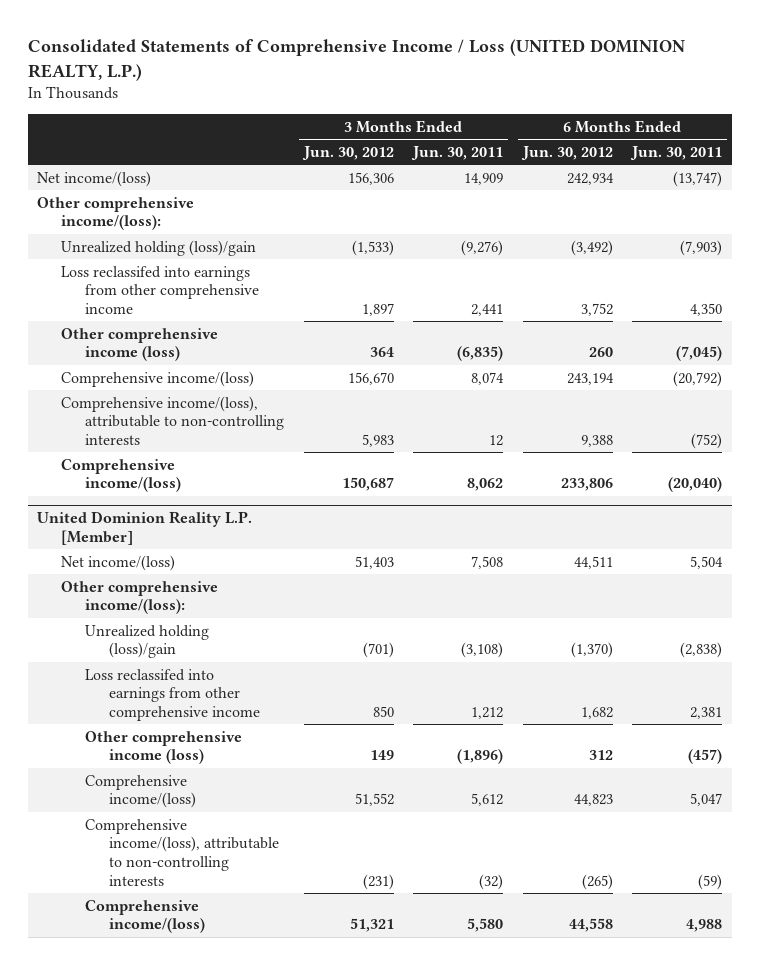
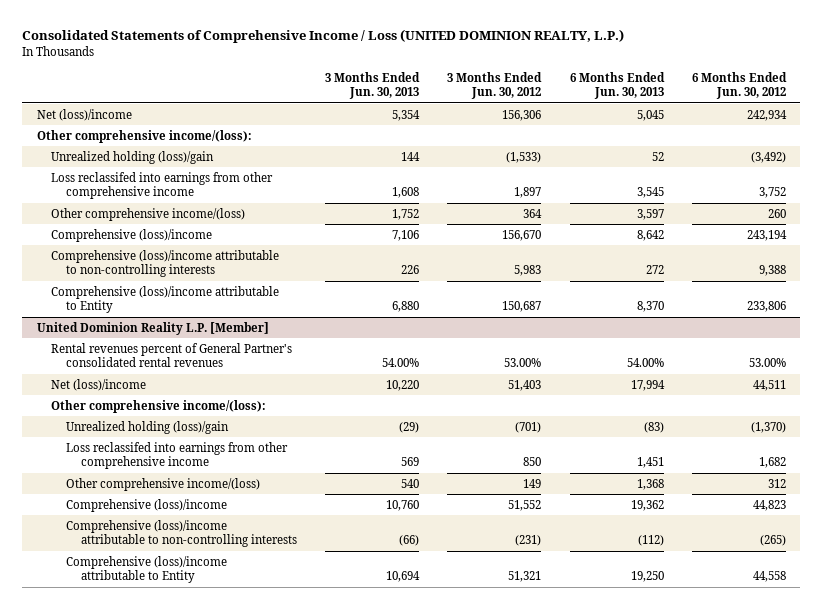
- | 3 Months Ended Jun. 30, 2012 | 3 Months Ended Jun. 30, 2011 | 6 Months Ended Jun. 30, 2012 | 6 Months Ended Jun. 30, 2011
+ | 3 Months Ended Jun. 30, 2013 | 3 Months Ended Jun. 30, 2012 | 6 Months Ended Jun. 30, 2013 | 6 Months Ended Jun. 30, 2012
- Net income/(loss) | 156,306 | 14,909 | 242,934 | (13,747)
+ Net (loss)/income | 5,354 | 156,306 | 5,045 | 242,934
- Other comprehensive income (loss) | 364 | (6,835) | 260 | (7,045)
- Comprehensive income/(loss) | 156,670 | 8,074 | 243,194 | (20,792)
- Comprehensive income/(loss), attributable to non-controlling interests | 5,983 | 12 | 9,388 | (752)
- Comprehensive income/(loss) | 150,687 | 8,062 | 233,806 | (20,040)
+ Other comprehensive income/(loss) | 1,752 | 364 | 3,597 | 260
+ Comprehensive (loss)/income | 7,106 | 156,670 | 8,642 | 243,194
+ Comprehensive (loss)/income attributable to non-controlling interests | 226 | 5,983 | 272 | 9,388
+ Comprehensive (loss)/income attributable to Entity | 6,880 | 150,687 | 8,370 | 233,806
@ United Dominion Reality L.P. [Member]
- Net income/(loss) | 51,403 | 7,508 | 44,511 | 5,504
+ Rental revenues percent of General Partner's consolidated rental revenues | 54.00% | 53.00% | 54.00% | 53.00%
+ Net (loss)/income | 10,220 | 51,403 | 17,994 | 44,511
- Other comprehensive income (loss) | 149 | (1,896) | 312 | (457)
- Comprehensive income/(loss) | 51,552 | 5,612 | 44,823 | 5,047
- Comprehensive income/(loss), attributable to non-controlling interests | (231) | (32) | (265) | (59)
- Comprehensive income/(loss) | 51,321 | 5,580 | 44,558 | 4,988
+ Other comprehensive income/(loss) | 540 | 149 | 1,368 | 312
+ Comprehensive (loss)/income | 10,760 | 51,552 | 19,362 | 44,823
+ Comprehensive (loss)/income attributable to non-controlling interests | (66) | (231) | (112) | (265)
+ Comprehensive (loss)/income attributable to Entity | 10,694 | 51,321 | 19,250 | 44,558

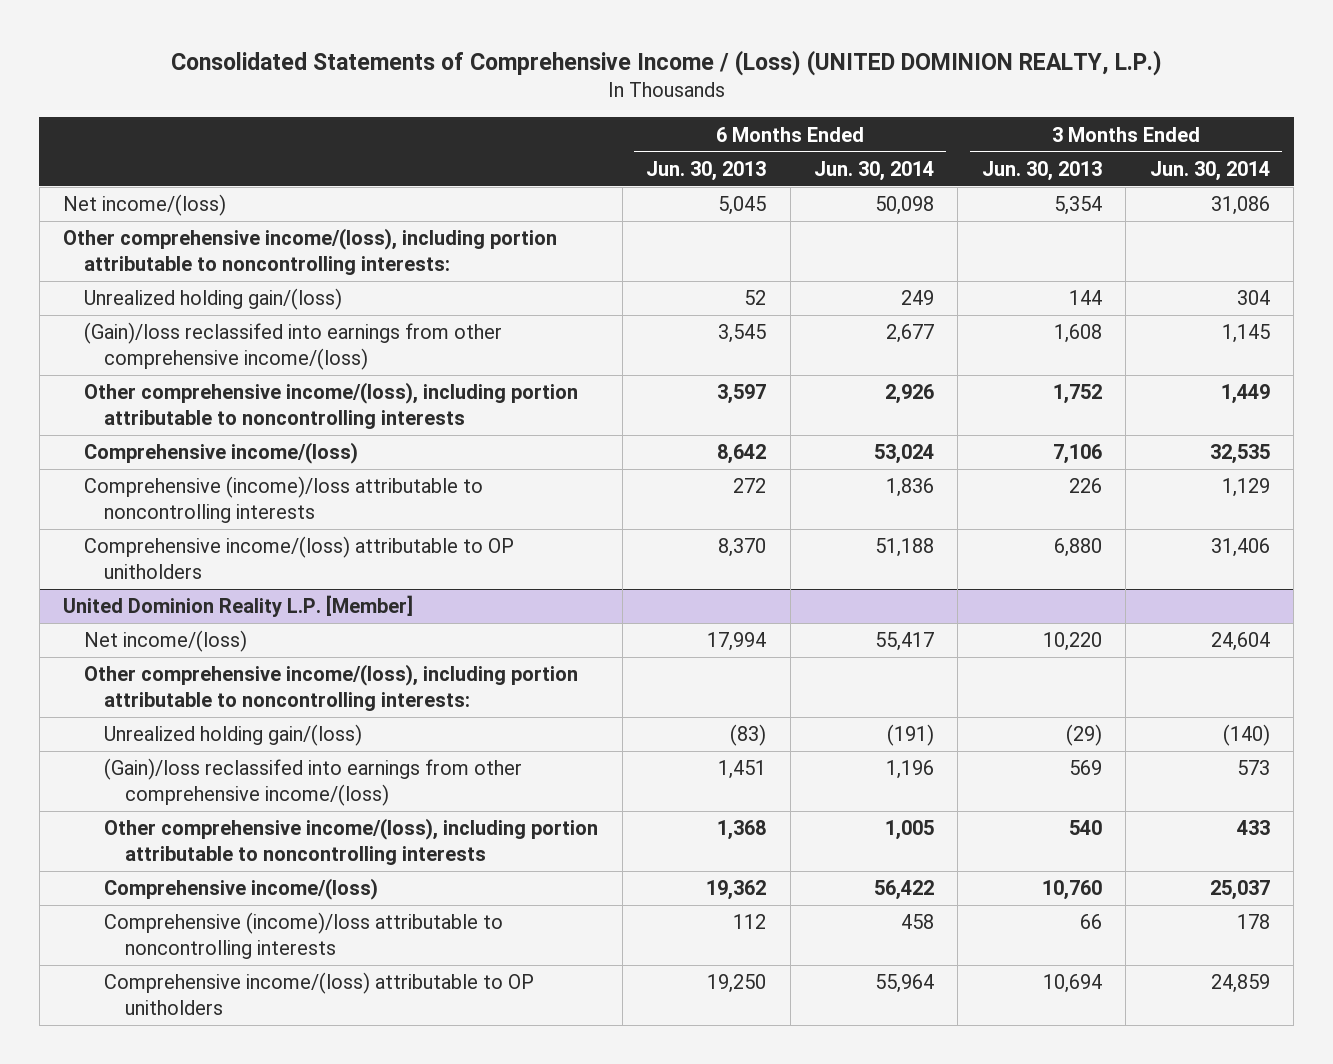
- Consolidated Statements of Comprehensive Income / Loss (UNITED DOMINION REALTY, L.P.)
+ Consolidated Statements of Comprehensive Income / (Loss) (UNITED DOMINION REALTY, L.P.)
- | 3 Months Ended Jun. 30, 2013 | 3 Months Ended Jun. 30, 2012 | 6 Months Ended Jun. 30, 2013 | 6 Months Ended Jun. 30, 2012
+ | 6 Months Ended Jun. 30, 2013 | 6 Months Ended Jun. 30, 2014 | 3 Months Ended Jun. 30, 2013 | 3 Months Ended Jun. 30, 2014
- Net (loss)/income | 5,354 | 156,306 | 5,045 | 242,934
- Other comprehensive income/(loss):
- Unrealized holding (loss)/gain | 144 | (1,533) | 52 | (3,492)
- Loss reclassifed into earnings from other comprehensive income | 1,608 | 1,897 | 3,545 | 3,752
- Other comprehensive income/(loss) | 1,752 | 364 | 3,597 | 260
- Comprehensive (loss)/income | 7,106 | 156,670 | 8,642 | 243,194
- Comprehensive (loss)/income attributable to non-controlling interests | 226 | 5,983 | 272 | 9,388
- Comprehensive (loss)/income attributable to Entity | 6,880 | 150,687 | 8,370 | 233,806
+ Net income/(loss) | 5,045 | 50,098 | 5,354 | 31,086
+ Other comprehensive income/(loss), including portion attributable to noncontrolling interests:
+ Unrealized holding gain/(loss) | 52 | 249 | 144 | 304
+ (Gain)/loss reclassifed into earnings from other comprehensive income/(loss) | 3,545 | 2,677 | 1,608 | 1,145
+ Other comprehensive income/(loss), including portion attributable to noncontrolling interests | 3,597 | 2,926 | 1,752 | 1,449
+ Comprehensive income/(loss) | 8,642 | 53,024 | 7,106 | 32,535
+ Comprehensive (income)/loss attributable to noncontrolling interests | 272 | 1,836 | 226 | 1,129
+ Comprehensive income/(loss) attributable to OP unitholders | 8,370 | 51,188 | 6,880 | 31,406
@ United Dominion Reality L.P. [Member]
- Rental revenues percent of General Partner's consolidated rental revenues | 54.00% | 53.00% | 54.00% | 53.00%
- Net (loss)/income | 10,220 | 51,403 | 17,994 | 44,511
- Other comprehensive income/(loss):
- Unrealized holding (loss)/gain | (29) | (701) | (83) | (1,370)
- Loss reclassifed into earnings from other comprehensive income | 569 | 850 | 1,451 | 1,682
- Other comprehensive income/(loss) | 540 | 149 | 1,368 | 312
- Comprehensive (loss)/income | 10,760 | 51,552 | 19,362 | 44,823
- Comprehensive (loss)/income attributable to non-controlling interests | (66) | (231) | (112) | (265)
- Comprehensive (loss)/income attributable to Entity | 10,694 | 51,321 | 19,250 | 44,558
+ Net income/(loss) | 17,994 | 55,417 | 10,220 | 24,604
+ Other comprehensive income/(loss), including portion attributable to noncontrolling interests:
+ Unrealized holding gain/(loss) | (83) | (191) | (29) | (140)
+ (Gain)/loss reclassifed into earnings from other comprehensive income/(loss) | 1,451 | 1,196 | 569 | 573
+ Other comprehensive income/(loss), including portion attributable to noncontrolling interests | 1,368 | 1,005 | 540 | 433
+ Comprehensive income/(loss) | 19,362 | 56,422 | 10,760 | 25,037
+ Comprehensive (income)/loss attributable to noncontrolling interests | 112 | 458 | 66 | 178
+ Comprehensive income/(loss) attributable to OP unitholders | 19,250 | 55,964 | 10,694 | 24,859

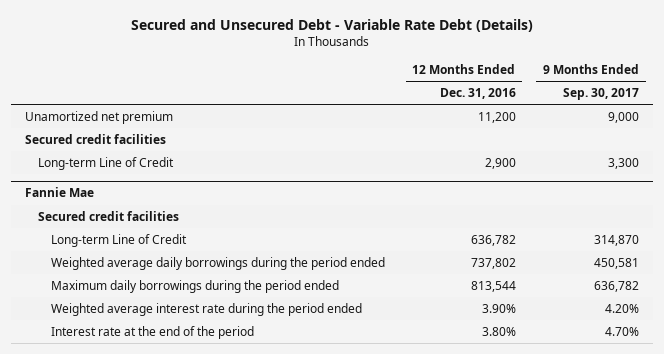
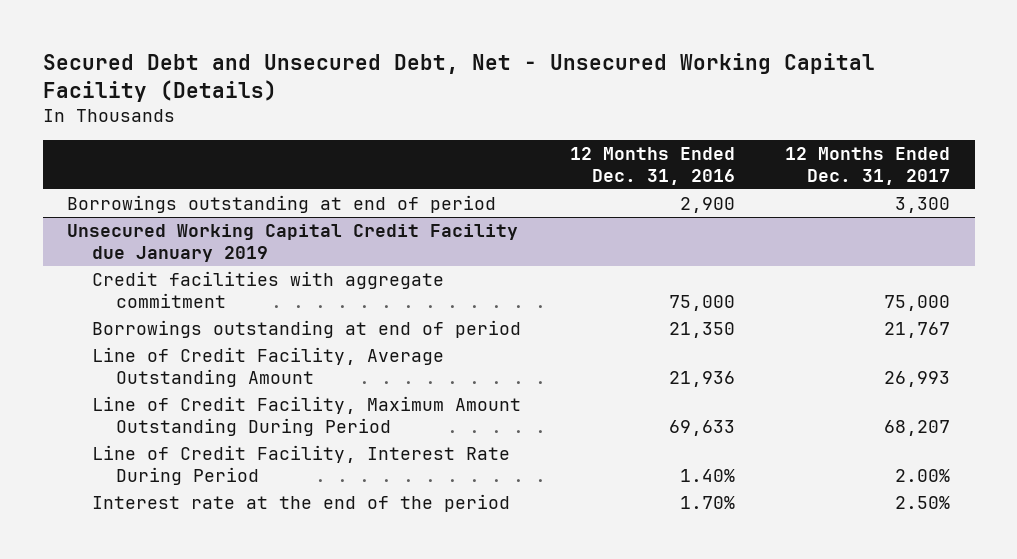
- Secured and Unsecured Debt - Variable Rate Debt (Details)
+ Secured Debt and Unsecured Debt, Net - Unsecured Working Capital Facility (Details)
- | 12 Months Ended Dec. 31, 2016 | 9 Months Ended Sep. 30, 2017
+ | 12 Months Ended Dec. 31, 2016 | 12 Months Ended Dec. 31, 2017
- Unamortized net premium | 11,200 | 9,000
- Secured credit facilities
- Long-term Line of Credit | 2,900 | 3,300
- Fannie Mae
- Secured credit facilities
- Long-term Line of Credit | 636,782 | 314,870
- Weighted average daily borrowings during the period ended | 737,802 | 450,581
- Maximum daily borrowings during the period ended | 813,544 | 636,782
- Weighted average interest rate during the period ended | 3.90% | 4.20%
- Interest rate at the end of the period | 3.80% | 4.70%
+ Borrowings outstanding at end of period | 2,900 | 3,300
+ Unsecured Working Capital Credit Facility due January 2019
+ Credit facilities with aggregate commitment | 75,000 | 75,000
+ Borrowings outstanding at end of period | 21,350 | 21,767
+ Line of Credit Facility, Average Outstanding Amount | 21,936 | 26,993
+ Line of Credit Facility, Maximum Amount Outstanding During Period | 69,633 | 68,207
+ Line of Credit Facility, Interest Rate During Period | 1.40% | 2.00%
+ Interest rate at the end of the period | 1.70% | 2.50%

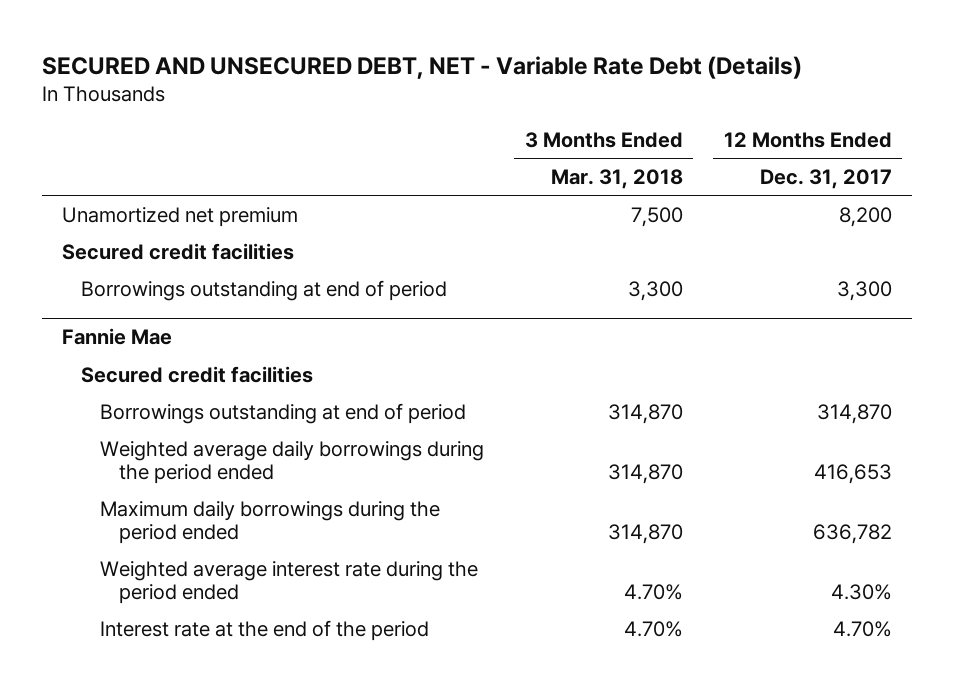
- Secured Debt and Unsecured Debt, Net - Unsecured Working Capital Facility (Details)
+ SECURED AND UNSECURED DEBT, NET - Variable Rate Debt (Details)
- | 12 Months Ended Dec. 31, 2016 | 12 Months Ended Dec. 31, 2017
+ | 3 Months Ended Mar. 31, 2018 | 12 Months Ended Dec. 31, 2017
+ Unamortized net premium | 7,500 | 8,200
+ Secured credit facilities
- Unsecured Working Capital Credit Facility due January 2019
- Credit facilities with aggregate commitment | 75,000 | 75,000
- Borrowings outstanding at end of period | 21,350 | 21,767
- Line of Credit Facility, Average Outstanding Amount | 21,936 | 26,993
- Line of Credit Facility, Maximum Amount Outstanding During Period | 69,633 | 68,207
- Line of Credit Facility, Interest Rate During Period | 1.40% | 2.00%
- Interest rate at the end of the period | 1.70% | 2.50%
+ Fannie Mae
+ Secured credit facilities
+ Borrowings outstanding at end of period | 314,870 | 314,870
+ Weighted average daily borrowings during the period ended | 314,870 | 416,653
+ Maximum daily borrowings during the period ended | 314,870 | 636,782
+ Weighted average interest rate during the period ended | 4.70% | 4.30%
+ Interest rate at the end of the period | 4.70% | 4.70%

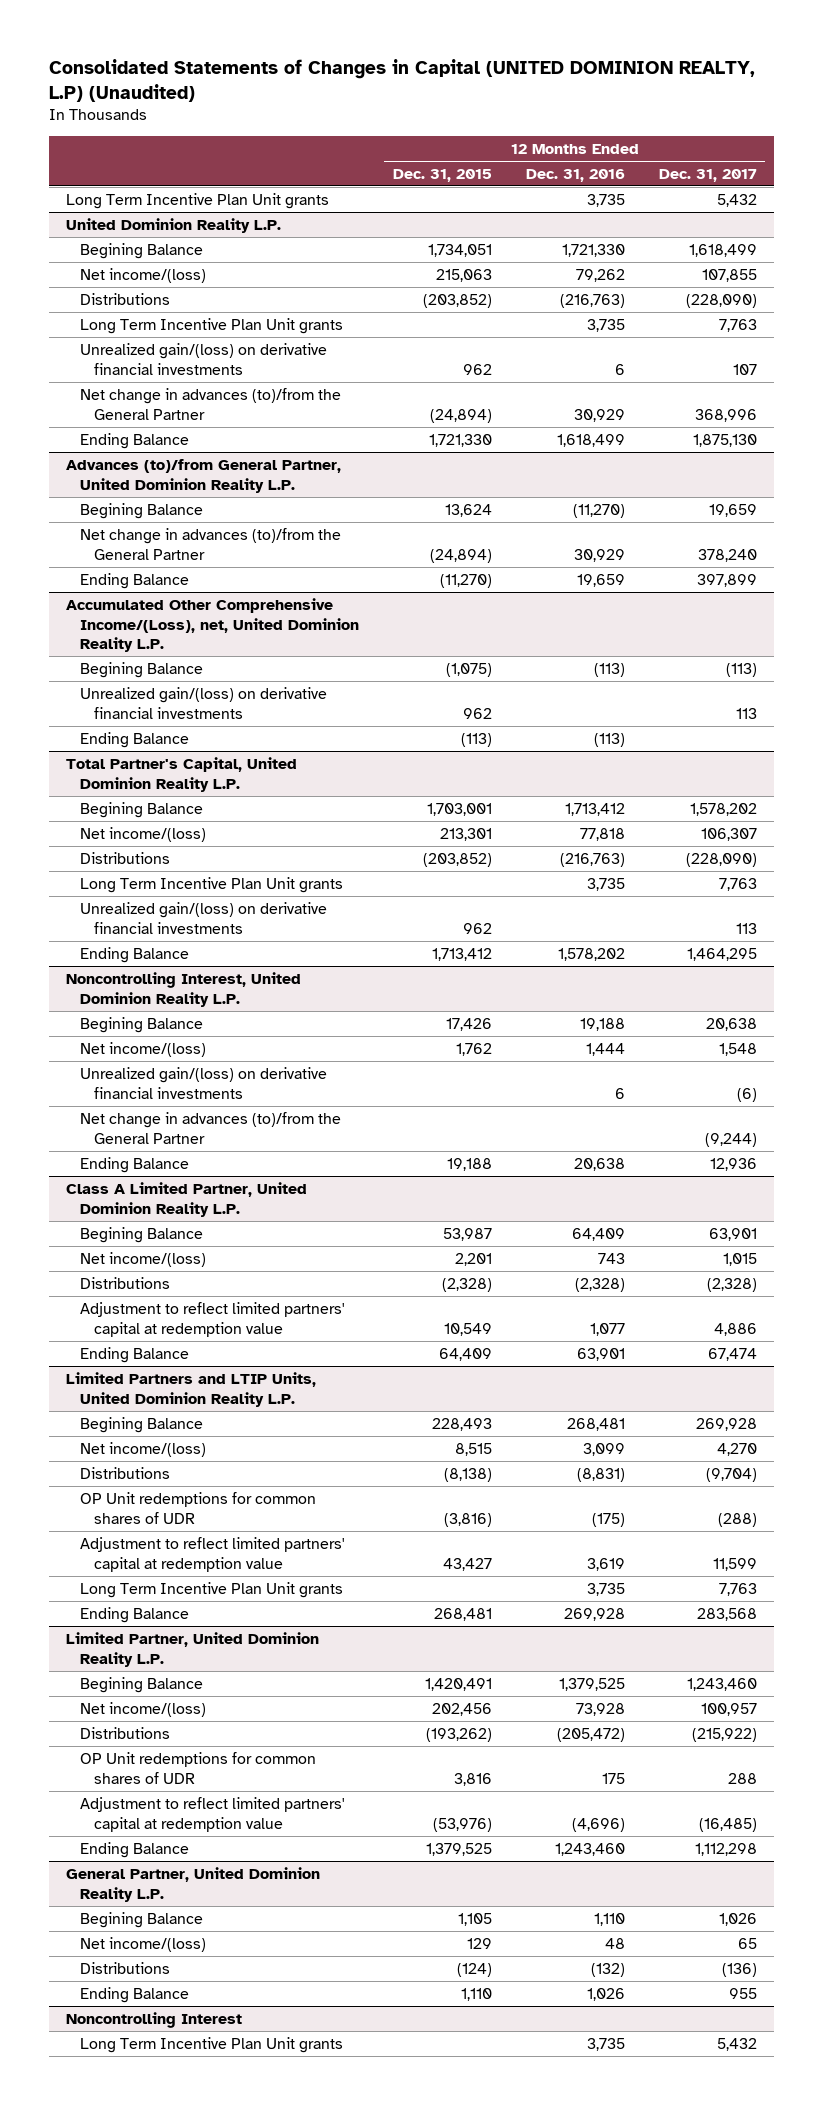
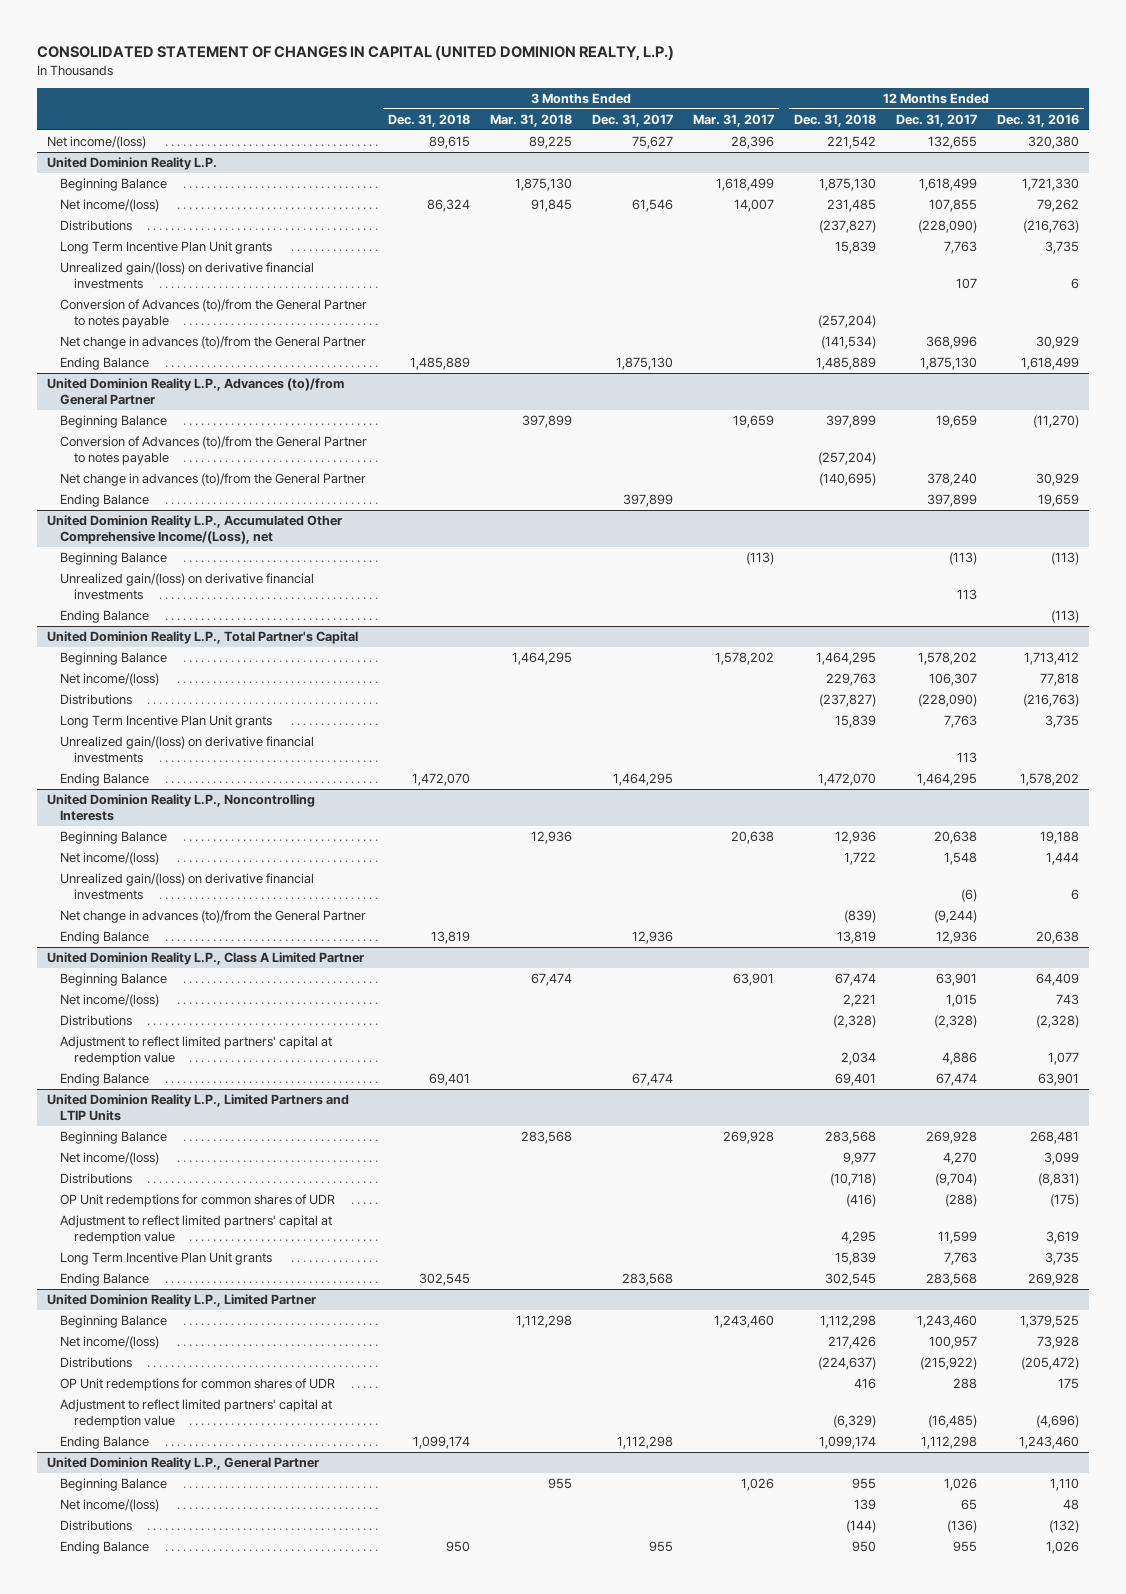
- Consolidated Statements of Changes in Capital (UNITED DOMINION REALTY, L.P) (Unaudited)
+ CONSOLIDATED STATEMENT OF CHANGES IN CAPITAL (UNITED DOMINION REALTY, L.P.)
- | 12 Months Ended Dec. 31, 2015 | 12 Months Ended Dec. 31, 2016 | 12 Months Ended Dec. 31, 2017
+ | 3 Months Ended Dec. 31, 2018 | 3 Months Ended Mar. 31, 2018 | 3 Months Ended Dec. 31, 2017 | 3 Months Ended Mar. 31, 2017 | 12 Months Ended Dec. 31, 2018 | 12 Months Ended Dec. 31, 2017 | 12 Months Ended Dec. 31, 2016
- Long Term Incentive Plan Unit grants | | 3,735 | 5,432
+ Net income/(loss) | 89,615 | 89,225 | 75,627 | 28,396 | 221,542 | 132,655 | 320,380
@ United Dominion Reality L.P.
- Begining Balance | 1,734,051 | 1,721,330 | 1,618,499
+ Beginning Balance | | 1,875,130 | | 1,618,499 | 1,875,130 | 1,618,499 | 1,721,330
+ Conversion of Advances (to)/from the General Partner to notes payable | | | | | (257,204) | |
- Advances (to)/from General Partner, United Dominion Reality L.P.
- Begining Balance | 13,624 | (11,270) | 19,659
+ United Dominion Reality L.P., Advances (to)/from General Partner
+ Beginning Balance | | 397,899 | | 19,659 | 397,899 | 19,659 | (11,270)
+ Conversion of Advances (to)/from the General Partner to notes payable | | | | | (257,204) | |
- Accumulated Other Comprehensive Income/(Loss), net, United Dominion Reality L.P.
- Begining Balance | (1,075) | (113) | (113)
+ United Dominion Reality L.P., Accumulated Other Comprehensive Income/(Loss), net
+ Beginning Balance | | | | (113) | | (113) | (113)
- Total Partner's Capital, United Dominion Reality L.P.
- Begining Balance | 1,703,001 | 1,713,412 | 1,578,202
+ United Dominion Reality L.P., Total Partner's Capital
+ Beginning Balance | | 1,464,295 | | 1,578,202 | 1,464,295 | 1,578,202 | 1,713,412
- Noncontrolling Interest, United Dominion Reality L.P.
- Begining Balance | 17,426 | 19,188 | 20,638
+ United Dominion Reality L.P., Noncontrolling Interests
+ Beginning Balance | | 12,936 | | 20,638 | 12,936 | 20,638 | 19,188
- Class A Limited Partner, United Dominion Reality L.P.
- Begining Balance | 53,987 | 64,409 | 63,901
+ United Dominion Reality L.P., Class A Limited Partner
+ Beginning Balance | | 67,474 | | 63,901 | 67,474 | 63,901 | 64,409
- Limited Partners and LTIP Units, United Dominion Reality L.P.
- Begining Balance | 228,493 | 268,481 | 269,928
+ United Dominion Reality L.P., Limited Partners and LTIP Units
+ Beginning Balance | | 283,568 | | 269,928 | 283,568 | 269,928 | 268,481
- Limited Partner, United Dominion Reality L.P.
- Begining Balance | 1,420,491 | 1,379,525 | 1,243,460
+ United Dominion Reality L.P., Limited Partner
+ Beginning Balance | | 1,112,298 | | 1,243,460 | 1,112,298 | 1,243,460 | 1,379,525
- General Partner, United Dominion Reality L.P.
- Begining Balance | 1,105 | 1,110 | 1,026
+ United Dominion Reality L.P., General Partner
+ Beginning Balance | | 955 | | 1,026 | 955 | 1,026 | 1,110
- Noncontrolling Interest
- Long Term Incentive Plan Unit grants | | 3,735 | 5,432

